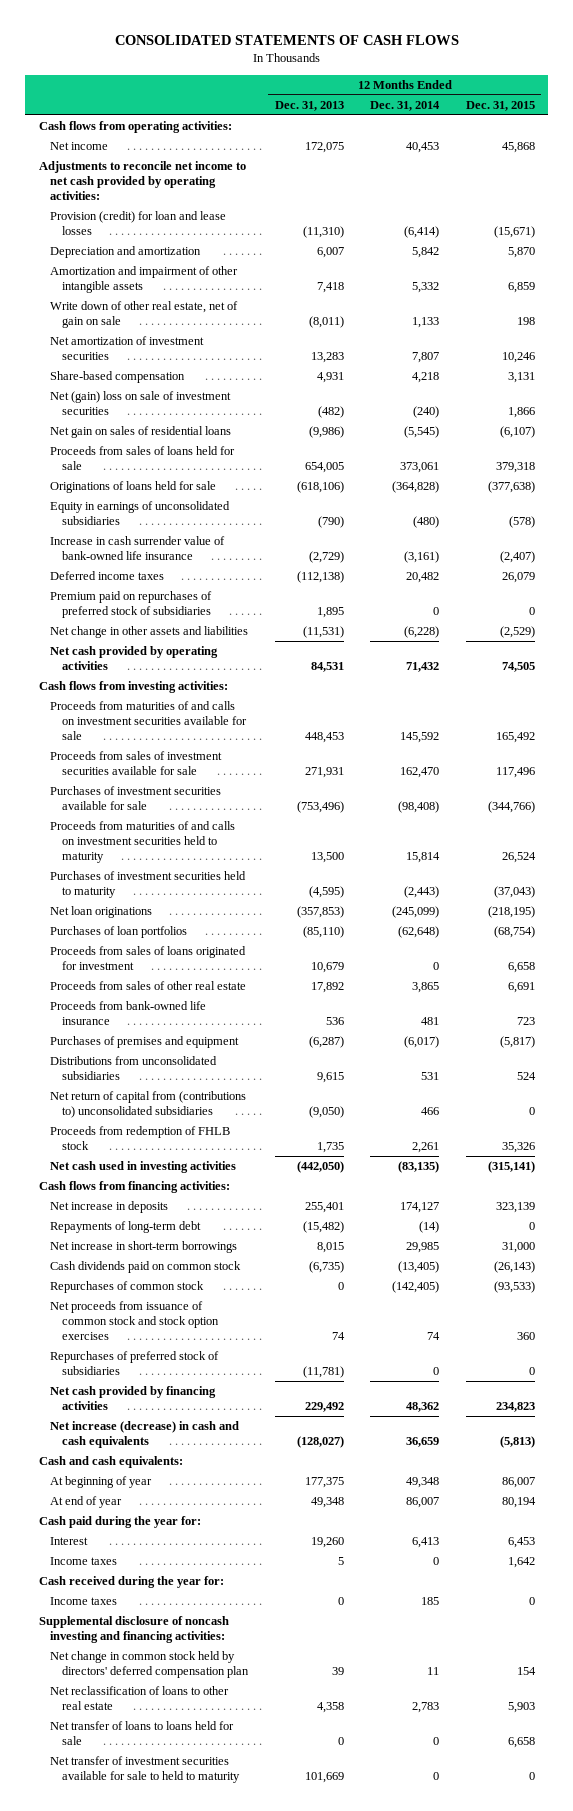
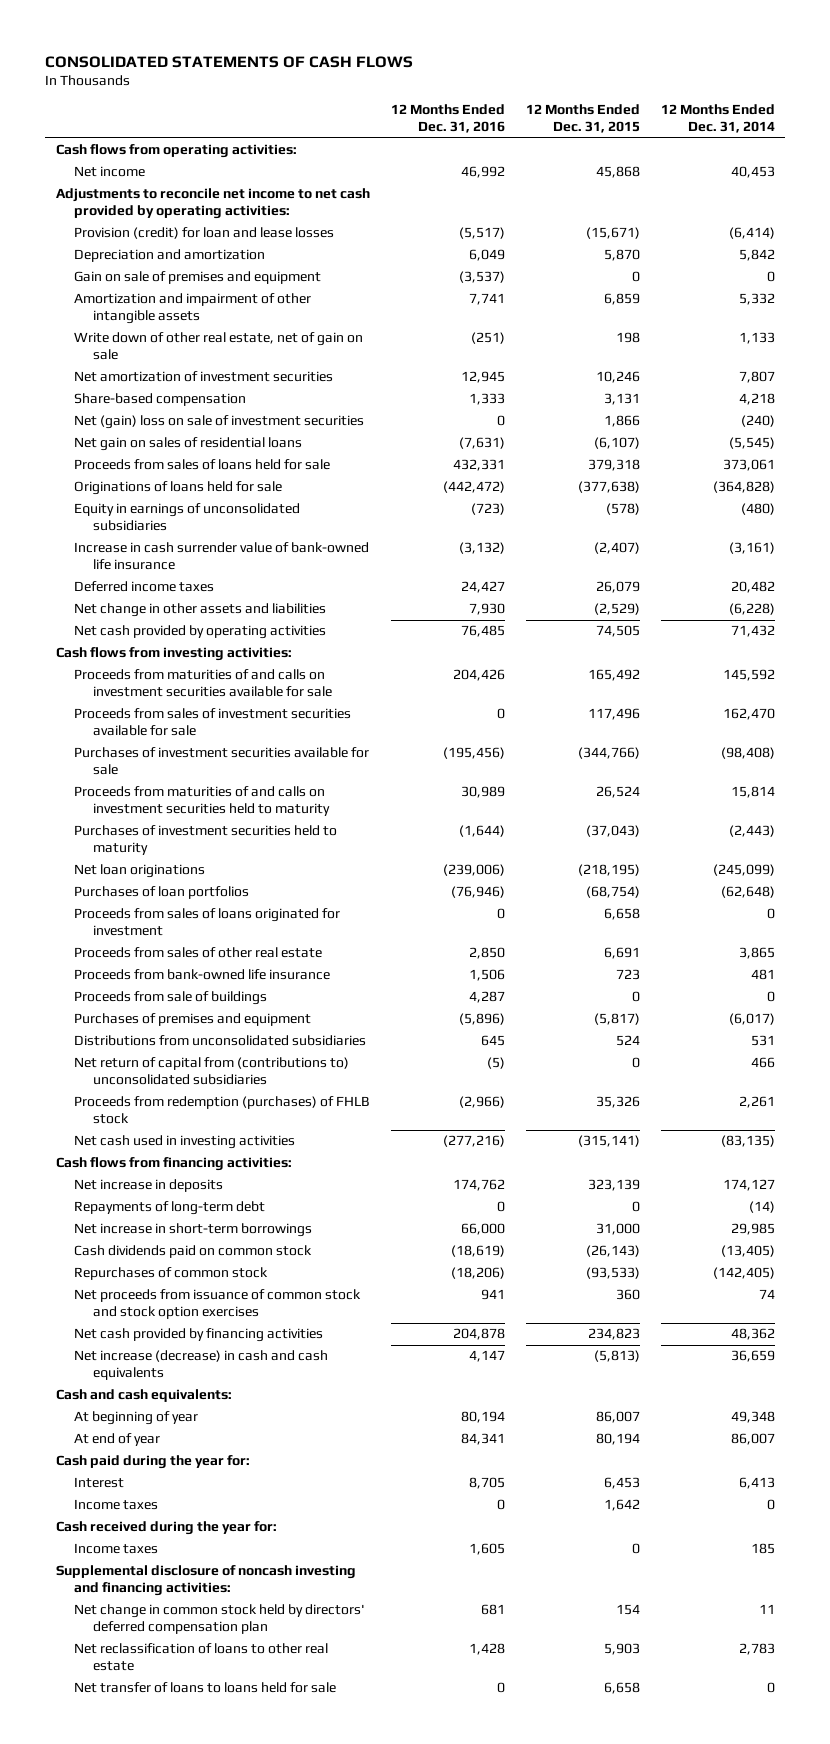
- | 12 Months Ended Dec. 31, 2013 | 12 Months Ended Dec. 31, 2014 | 12 Months Ended Dec. 31, 2015
+ | 12 Months Ended Dec. 31, 2016 | 12 Months Ended Dec. 31, 2015 | 12 Months Ended Dec. 31, 2014
+ Gain on sale of premises and equipment | (3,537) | 0 | 0
- Premium paid on repurchases of preferred stock of subsidiaries | 1,895 | 0 | 0
+ Proceeds from sale of buildings | 4,287 | 0 | 0
- Proceeds from redemption of FHLB stock | 1,735 | 2,261 | 35,326
+ Proceeds from redemption (purchases) of FHLB stock | (2,966) | 35,326 | 2,261
- Repurchases of preferred stock of subsidiaries | (11,781) | 0 | 0
- Net transfer of investment securities available for sale to held to maturity | 101,669 | 0 | 0

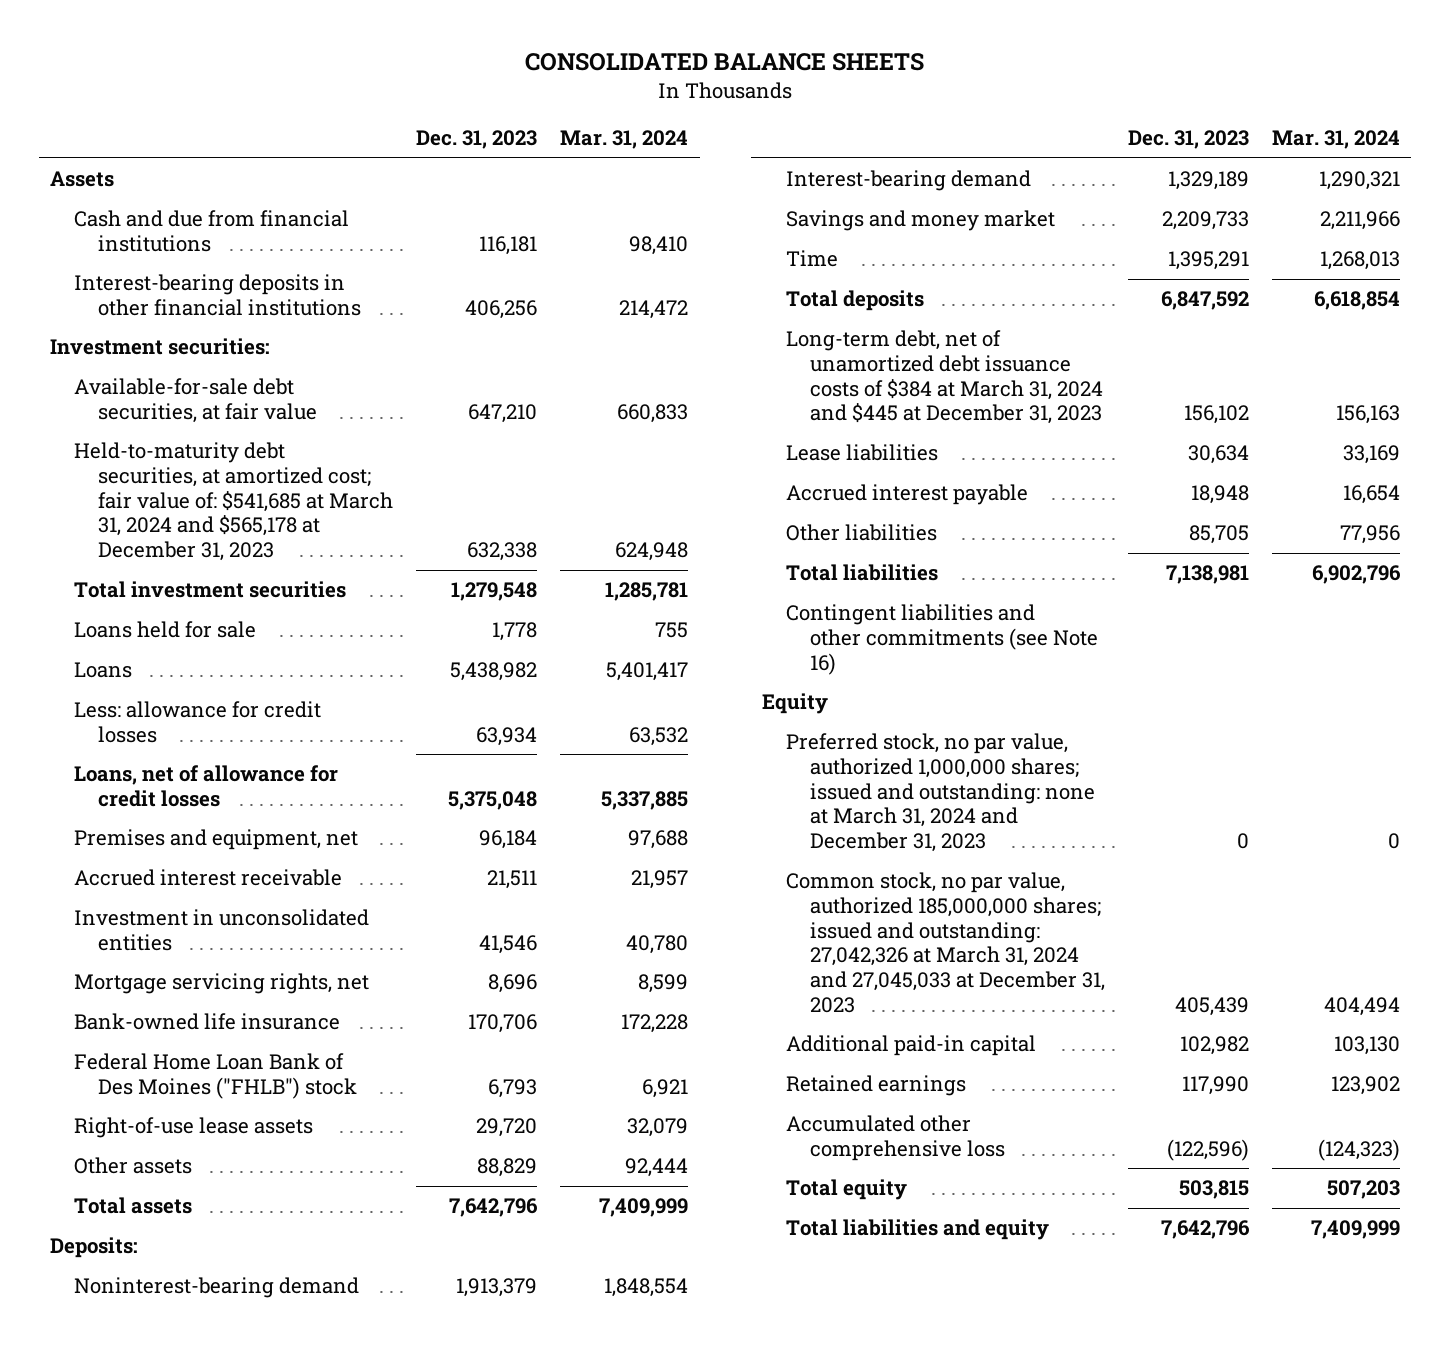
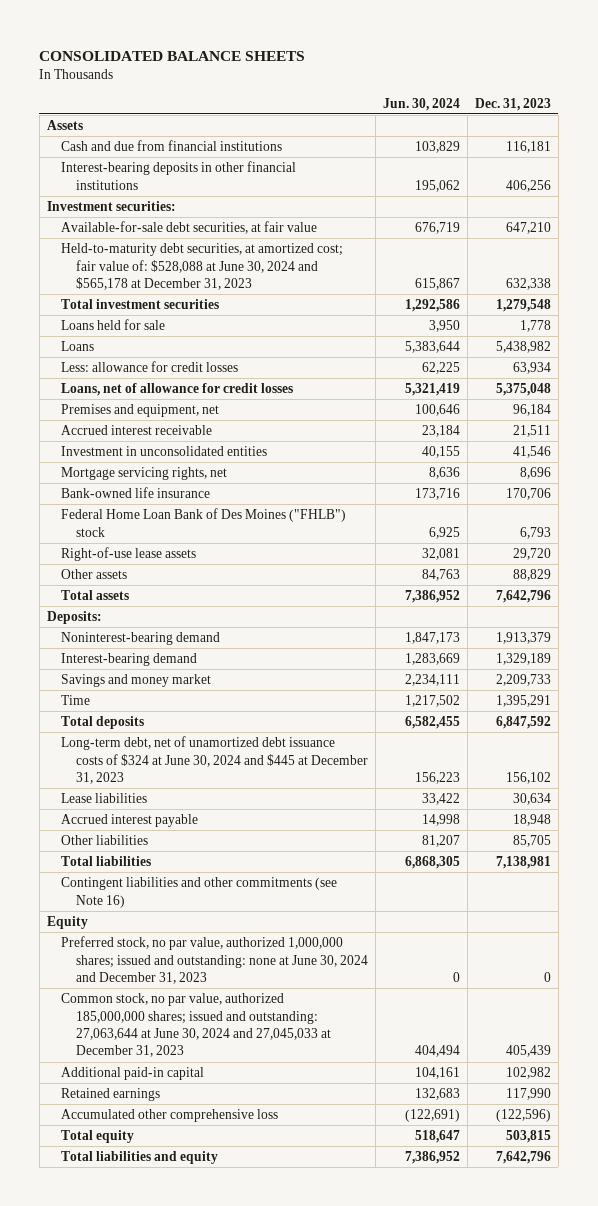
- | Dec. 31, 2023 | Mar. 31, 2024
+ | Jun. 30, 2024 | Dec. 31, 2023
- Held-to-maturity debt securities, at amortized cost; fair value of: $541,685 at March 31, 2024 and $565,178 at December 31, 2023 | 632,338 | 624,948
+ Held-to-maturity debt securities, at amortized cost; fair value of: $528,088 at June 30, 2024 and $565,178 at December 31, 2023 | 615,867 | 632,338
- Long-term debt, net of unamortized debt issuance costs of $384 at March 31, 2024 and $445 at December 31, 2023 | 156,102 | 156,163
+ Long-term debt, net of unamortized debt issuance costs of $324 at June 30, 2024 and $445 at December 31, 2023 | 156,223 | 156,102
- Preferred stock, no par value, authorized 1,000,000 shares; issued and outstanding: none at March 31, 2024 and December 31, 2023 | 0 | 0
- Common stock, no par value, authorized 185,000,000 shares; issued and outstanding: 27,042,326 at March 31, 2024 and 27,045,033 at December 31, 2023 | 405,439 | 404,494
+ Preferred stock, no par value, authorized 1,000,000 shares; issued and outstanding: none at June 30, 2024 and December 31, 2023 | 0 | 0
+ Common stock, no par value, authorized 185,000,000 shares; issued and outstanding: 27,063,644 at June 30, 2024 and 27,045,033 at December 31, 2023 | 404,494 | 405,439

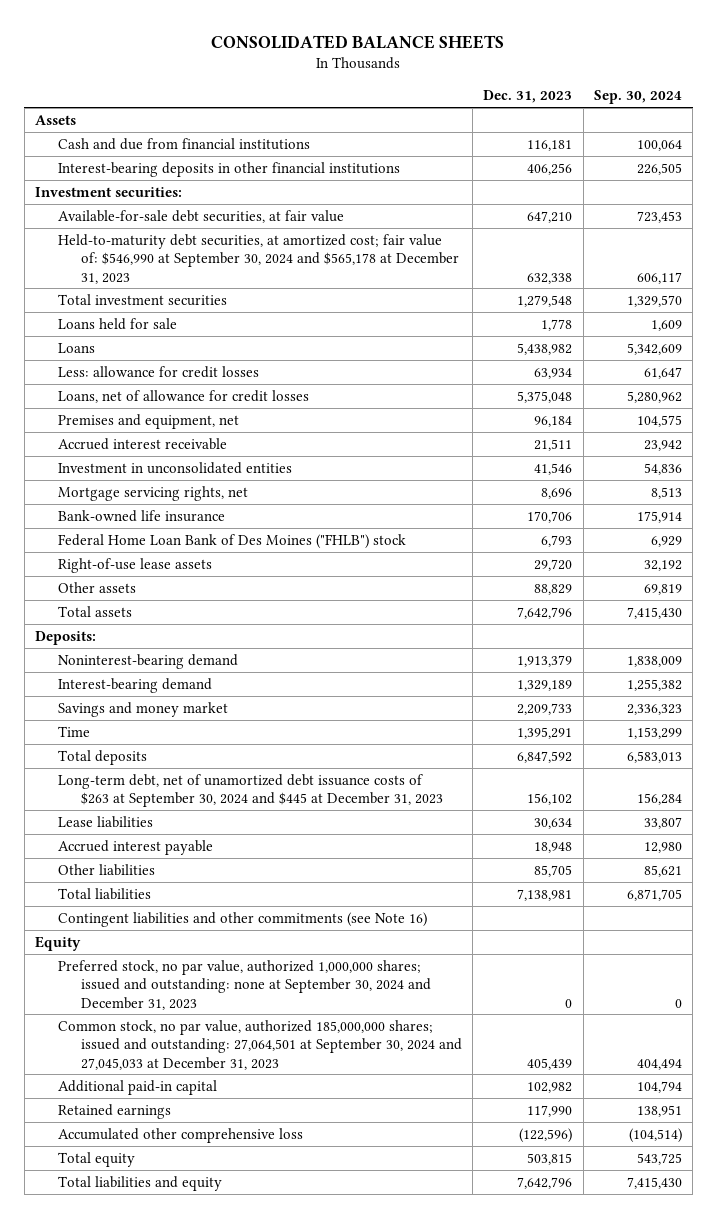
- | Jun. 30, 2024 | Dec. 31, 2023
+ | Dec. 31, 2023 | Sep. 30, 2024
- Held-to-maturity debt securities, at amortized cost; fair value of: $528,088 at June 30, 2024 and $565,178 at December 31, 2023 | 615,867 | 632,338
+ Held-to-maturity debt securities, at amortized cost; fair value of: $546,990 at September 30, 2024 and $565,178 at December 31, 2023 | 632,338 | 606,117
- Long-term debt, net of unamortized debt issuance costs of $324 at June 30, 2024 and $445 at December 31, 2023 | 156,223 | 156,102
+ Long-term debt, net of unamortized debt issuance costs of $263 at September 30, 2024 and $445 at December 31, 2023 | 156,102 | 156,284
- Preferred stock, no par value, authorized 1,000,000 shares; issued and outstanding: none at June 30, 2024 and December 31, 2023 | 0 | 0
- Common stock, no par value, authorized 185,000,000 shares; issued and outstanding: 27,063,644 at June 30, 2024 and 27,045,033 at December 31, 2023 | 404,494 | 405,439
+ Preferred stock, no par value, authorized 1,000,000 shares; issued and outstanding: none at September 30, 2024 and December 31, 2023 | 0 | 0
+ Common stock, no par value, authorized 185,000,000 shares; issued and outstanding: 27,064,501 at September 30, 2024 and 27,045,033 at December 31, 2023 | 405,439 | 404,494

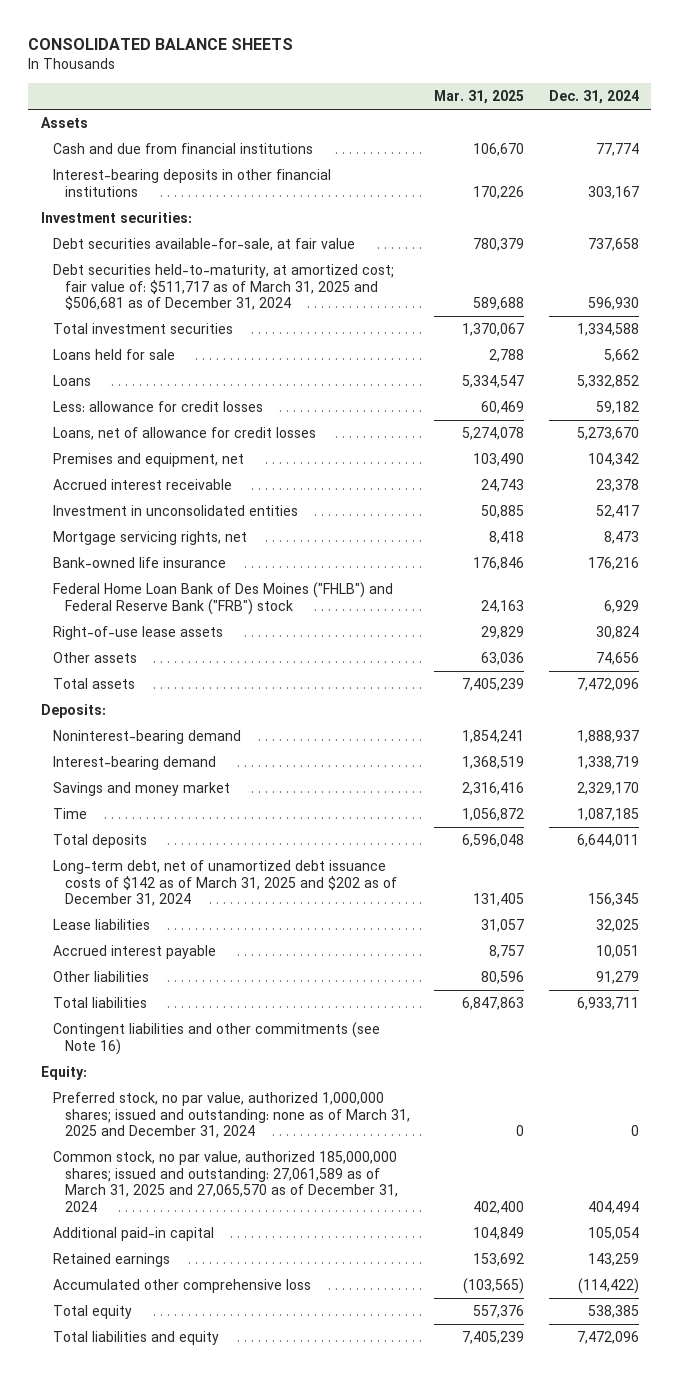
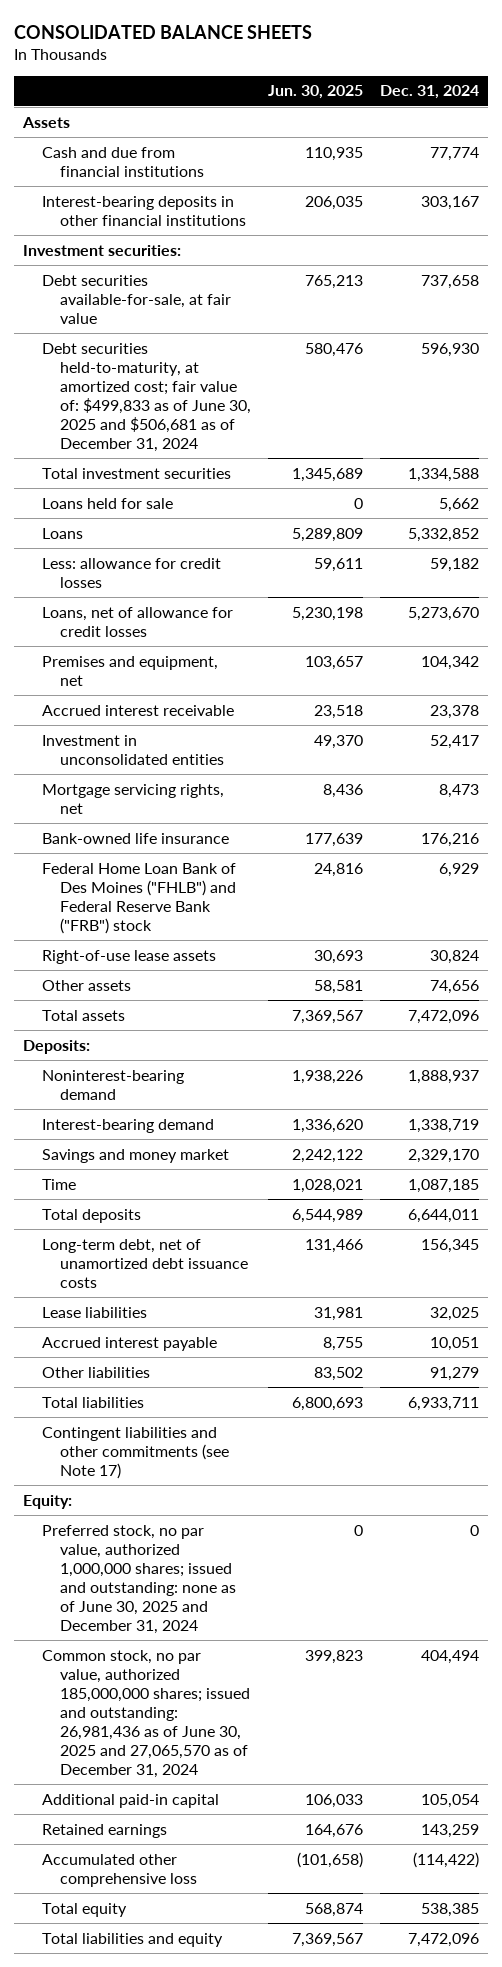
- | Mar. 31, 2025 | Dec. 31, 2024
+ | Jun. 30, 2025 | Dec. 31, 2024
- Debt securities held-to-maturity, at amortized cost; fair value of: $511,717 as of March 31, 2025 and $506,681 as of December 31, 2024 | 589,688 | 596,930
+ Debt securities held-to-maturity, at amortized cost; fair value of: $499,833 as of June 30, 2025 and $506,681 as of December 31, 2024 | 580,476 | 596,930
- Long-term debt, net of unamortized debt issuance costs of $142 as of March 31, 2025 and $202 as of December 31, 2024 | 131,405 | 156,345
+ Long-term debt, net of unamortized debt issuance costs | 131,466 | 156,345
- Contingent liabilities and other commitments (see Note 16)
+ Contingent liabilities and other commitments (see Note 17)
- Preferred stock, no par value, authorized 1,000,000 shares; issued and outstanding: none as of March 31, 2025 and December 31, 2024 | 0 | 0
- Common stock, no par value, authorized 185,000,000 shares; issued and outstanding: 27,061,589 as of March 31, 2025 and 27,065,570 as of December 31, 2024 | 402,400 | 404,494
+ Preferred stock, no par value, authorized 1,000,000 shares; issued and outstanding: none as of June 30, 2025 and December 31, 2024 | 0 | 0
+ Common stock, no par value, authorized 185,000,000 shares; issued and outstanding: 26,981,436 as of June 30, 2025 and 27,065,570 as of December 31, 2024 | 399,823 | 404,494

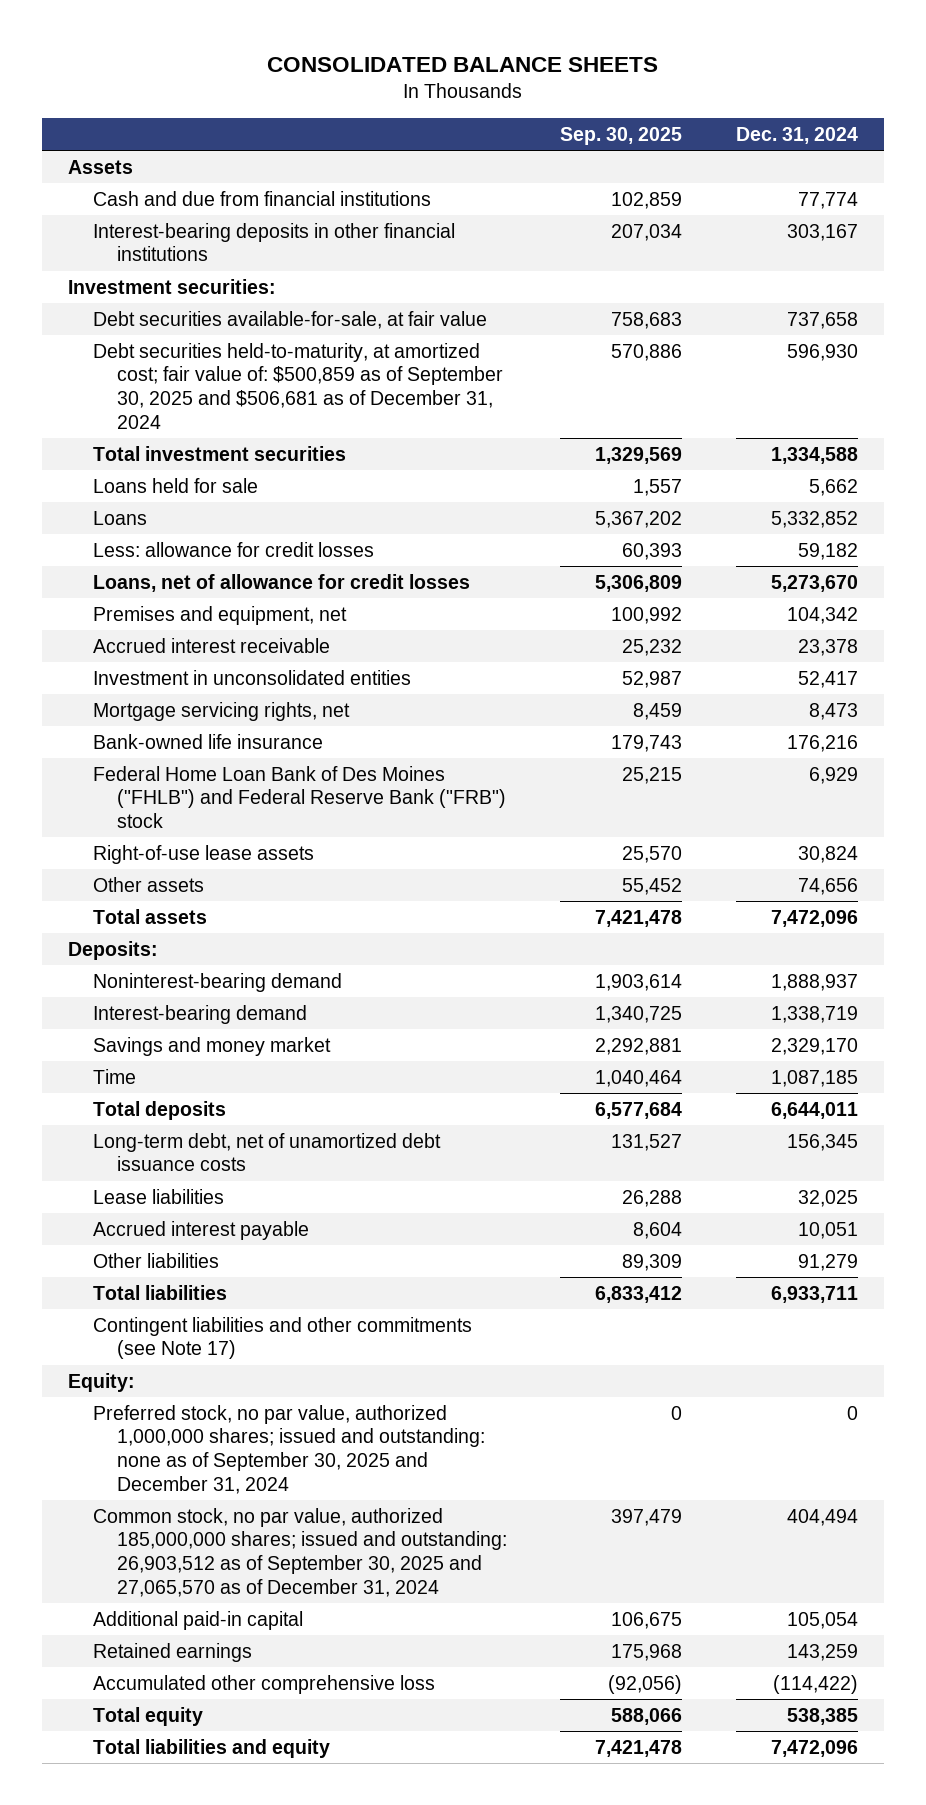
- | Jun. 30, 2025 | Dec. 31, 2024
+ | Sep. 30, 2025 | Dec. 31, 2024
- Debt securities held-to-maturity, at amortized cost; fair value of: $499,833 as of June 30, 2025 and $506,681 as of December 31, 2024 | 580,476 | 596,930
+ Debt securities held-to-maturity, at amortized cost; fair value of: $500,859 as of September 30, 2025 and $506,681 as of December 31, 2024 | 570,886 | 596,930
- Preferred stock, no par value, authorized 1,000,000 shares; issued and outstanding: none as of June 30, 2025 and December 31, 2024 | 0 | 0
- Common stock, no par value, authorized 185,000,000 shares; issued and outstanding: 26,981,436 as of June 30, 2025 and 27,065,570 as of December 31, 2024 | 399,823 | 404,494
+ Preferred stock, no par value, authorized 1,000,000 shares; issued and outstanding: none as of September 30, 2025 and December 31, 2024 | 0 | 0
+ Common stock, no par value, authorized 185,000,000 shares; issued and outstanding: 26,903,512 as of September 30, 2025 and 27,065,570 as of December 31, 2024 | 397,479 | 404,494

